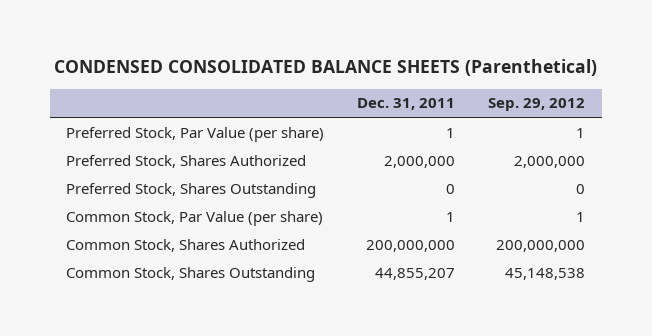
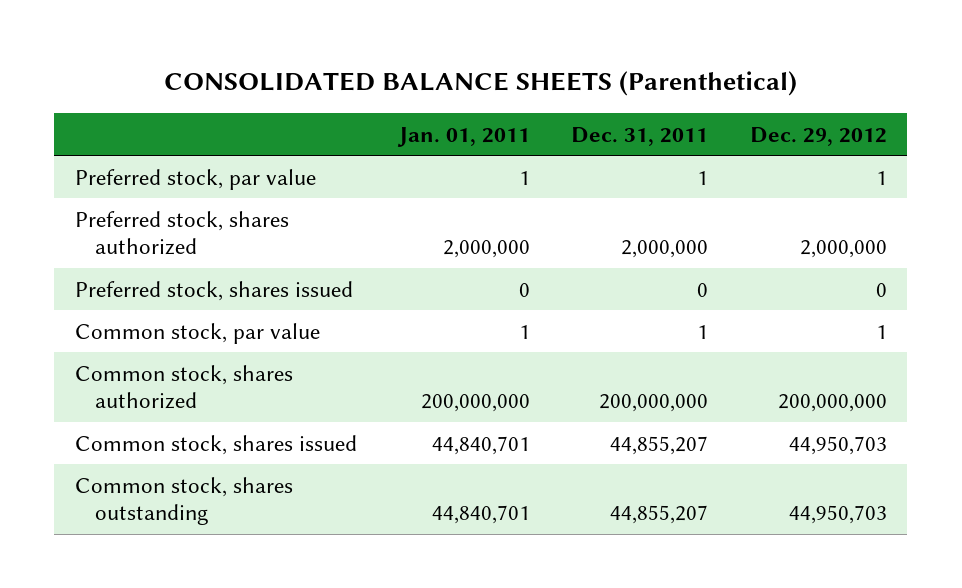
- CONDENSED CONSOLIDATED BALANCE SHEETS (Parenthetical)
+ CONSOLIDATED BALANCE SHEETS (Parenthetical)
- | Dec. 31, 2011 | Sep. 29, 2012
+ | Jan. 01, 2011 | Dec. 31, 2011 | Dec. 29, 2012
- Preferred Stock, Par Value (per share) | 1 | 1
- Preferred Stock, Shares Authorized | 2,000,000 | 2,000,000
- Preferred Stock, Shares Outstanding | 0 | 0
- Common Stock, Par Value (per share) | 1 | 1
- Common Stock, Shares Authorized | 200,000,000 | 200,000,000
- Common Stock, Shares Outstanding | 44,855,207 | 45,148,538
+ Preferred stock, par value | 1 | 1 | 1
+ Preferred stock, shares authorized | 2,000,000 | 2,000,000 | 2,000,000
+ Preferred stock, shares issued | 0 | 0 | 0
+ Common stock, par value | 1 | 1 | 1
+ Common stock, shares authorized | 200,000,000 | 200,000,000 | 200,000,000
+ Common stock, shares issued | 44,840,701 | 44,855,207 | 44,950,703
+ Common stock, shares outstanding | 44,840,701 | 44,855,207 | 44,950,703

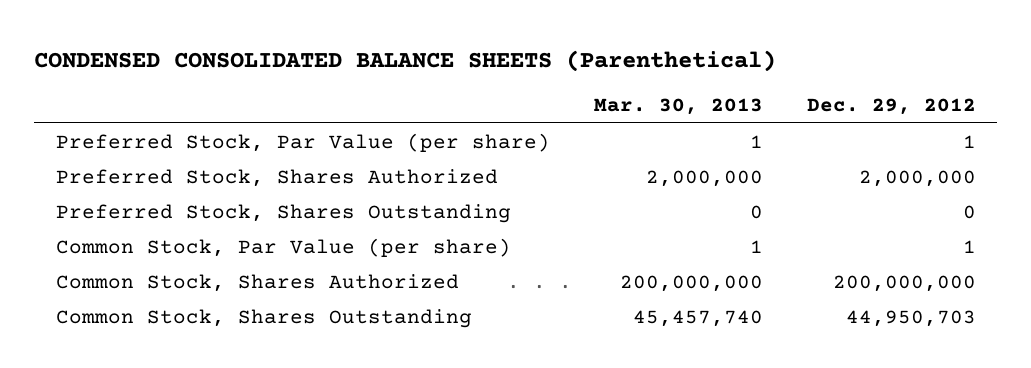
- CONSOLIDATED BALANCE SHEETS (Parenthetical)
+ CONDENSED CONSOLIDATED BALANCE SHEETS (Parenthetical)
- | Jan. 01, 2011 | Dec. 31, 2011 | Dec. 29, 2012
+ | Mar. 30, 2013 | Dec. 29, 2012
- Preferred stock, par value | 1 | 1 | 1
- Preferred stock, shares authorized | 2,000,000 | 2,000,000 | 2,000,000
- Preferred stock, shares issued | 0 | 0 | 0
- Common stock, par value | 1 | 1 | 1
- Common stock, shares authorized | 200,000,000 | 200,000,000 | 200,000,000
- Common stock, shares issued | 44,840,701 | 44,855,207 | 44,950,703
- Common stock, shares outstanding | 44,840,701 | 44,855,207 | 44,950,703
+ Preferred Stock, Par Value (per share) | 1 | 1
+ Preferred Stock, Shares Authorized | 2,000,000 | 2,000,000
+ Preferred Stock, Shares Outstanding | 0 | 0
+ Common Stock, Par Value (per share) | 1 | 1
+ Common Stock, Shares Authorized | 200,000,000 | 200,000,000
+ Common Stock, Shares Outstanding | 45,457,740 | 44,950,703

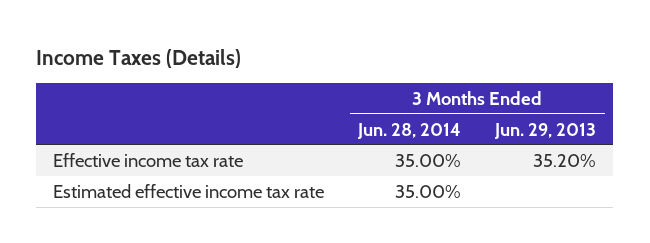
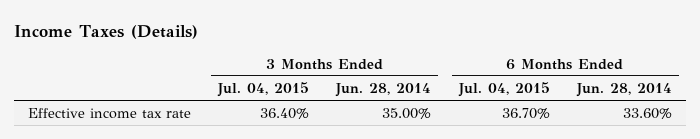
- | 3 Months Ended Jun. 28, 2014 | 3 Months Ended Jun. 29, 2013
+ | 3 Months Ended Jul. 04, 2015 | 3 Months Ended Jun. 28, 2014 | 6 Months Ended Jul. 04, 2015 | 6 Months Ended Jun. 28, 2014
- Estimated effective income tax rate | 35.00% |

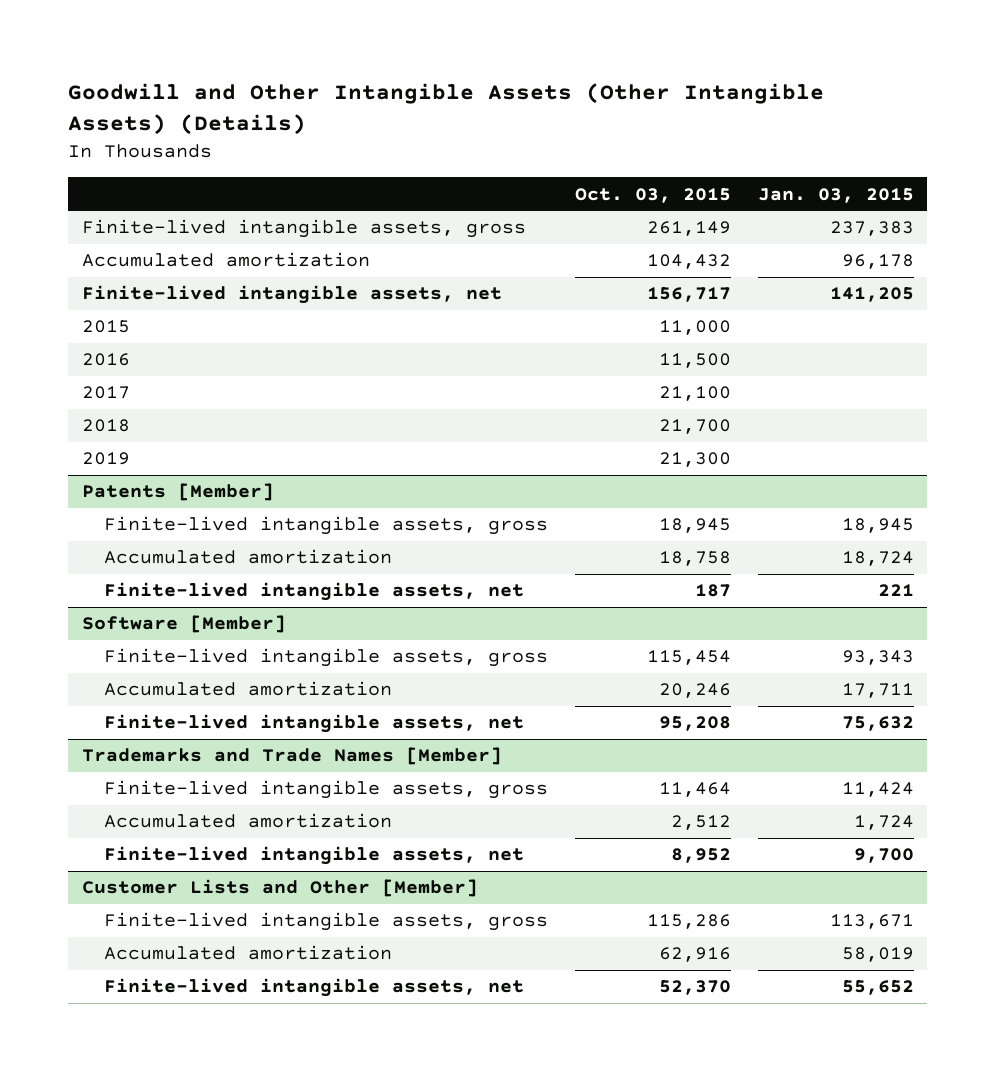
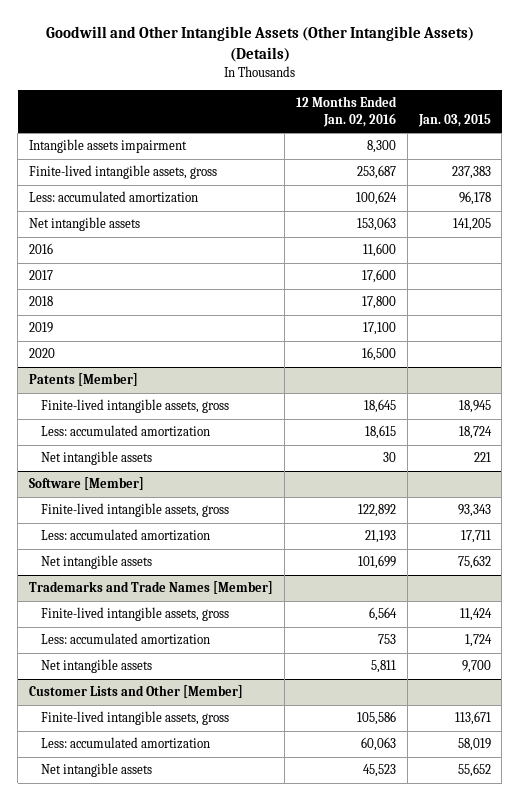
- | Oct. 03, 2015 | Jan. 03, 2015
+ | 12 Months Ended Jan. 02, 2016 | Jan. 03, 2015
+ Intangible assets impairment | 8,300 |
- Accumulated amortization | 104,432 | 96,178
- Finite-lived intangible assets, net | 156,717 | 141,205
- 2015 | 11,000 |
+ Less: accumulated amortization | 100,624 | 96,178
+ Net intangible assets | 153,063 | 141,205
+ 2020 | 16,500 |
@ Patents [Member]
- Accumulated amortization | 18,758 | 18,724
- Finite-lived intangible assets, net | 187 | 221
+ Less: accumulated amortization | 18,615 | 18,724
+ Net intangible assets | 30 | 221
@ Software [Member]
- Accumulated amortization | 20,246 | 17,711
- Finite-lived intangible assets, net | 95,208 | 75,632
+ Less: accumulated amortization | 21,193 | 17,711
+ Net intangible assets | 101,699 | 75,632
@ Trademarks and Trade Names [Member]
- Accumulated amortization | 2,512 | 1,724
- Finite-lived intangible assets, net | 8,952 | 9,700
+ Less: accumulated amortization | 753 | 1,724
+ Net intangible assets | 5,811 | 9,700
@ Customer Lists and Other [Member]
- Accumulated amortization | 62,916 | 58,019
- Finite-lived intangible assets, net | 52,370 | 55,652
+ Less: accumulated amortization | 60,063 | 58,019
+ Net intangible assets | 45,523 | 55,652

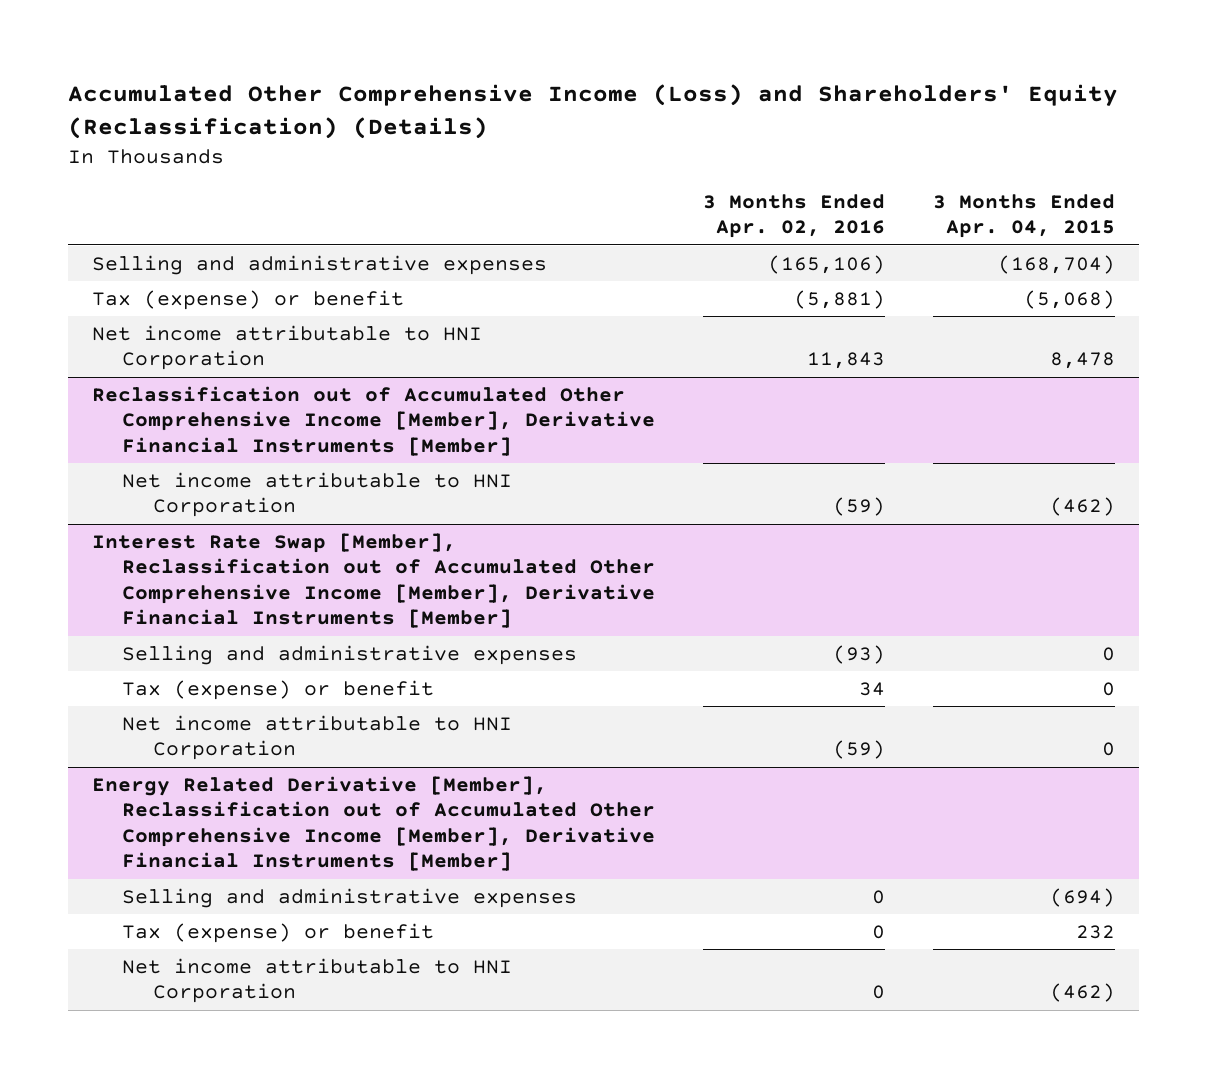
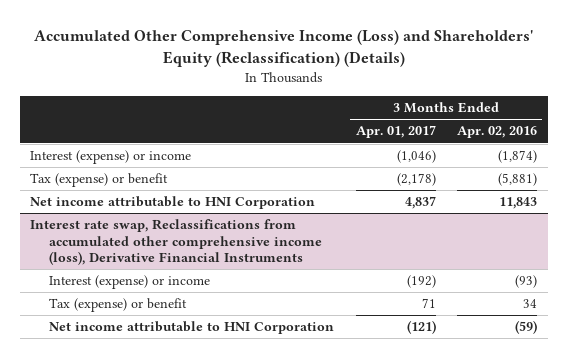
- | 3 Months Ended Apr. 02, 2016 | 3 Months Ended Apr. 04, 2015
+ | 3 Months Ended Apr. 01, 2017 | 3 Months Ended Apr. 02, 2016
- Selling and administrative expenses | (165,106) | (168,704)
+ Interest (expense) or income | (1,046) | (1,874)
- Reclassification out of Accumulated Other Comprehensive Income [Member], Derivative Financial Instruments [Member]
- Net income attributable to HNI Corporation | (59) | (462)
- Interest Rate Swap [Member], Reclassification out of Accumulated Other Comprehensive Income [Member], Derivative Financial Instruments [Member]
- Selling and administrative expenses | (93) | 0
+ Interest rate swap, Reclassifications from accumulated other comprehensive income (loss), Derivative Financial Instruments
+ Interest (expense) or income | (192) | (93)
- Energy Related Derivative [Member], Reclassification out of Accumulated Other Comprehensive Income [Member], Derivative Financial Instruments [Member]
- Selling and administrative expenses | 0 | (694)
- Tax (expense) or benefit | 0 | 232
- Net income attributable to HNI Corporation | 0 | (462)

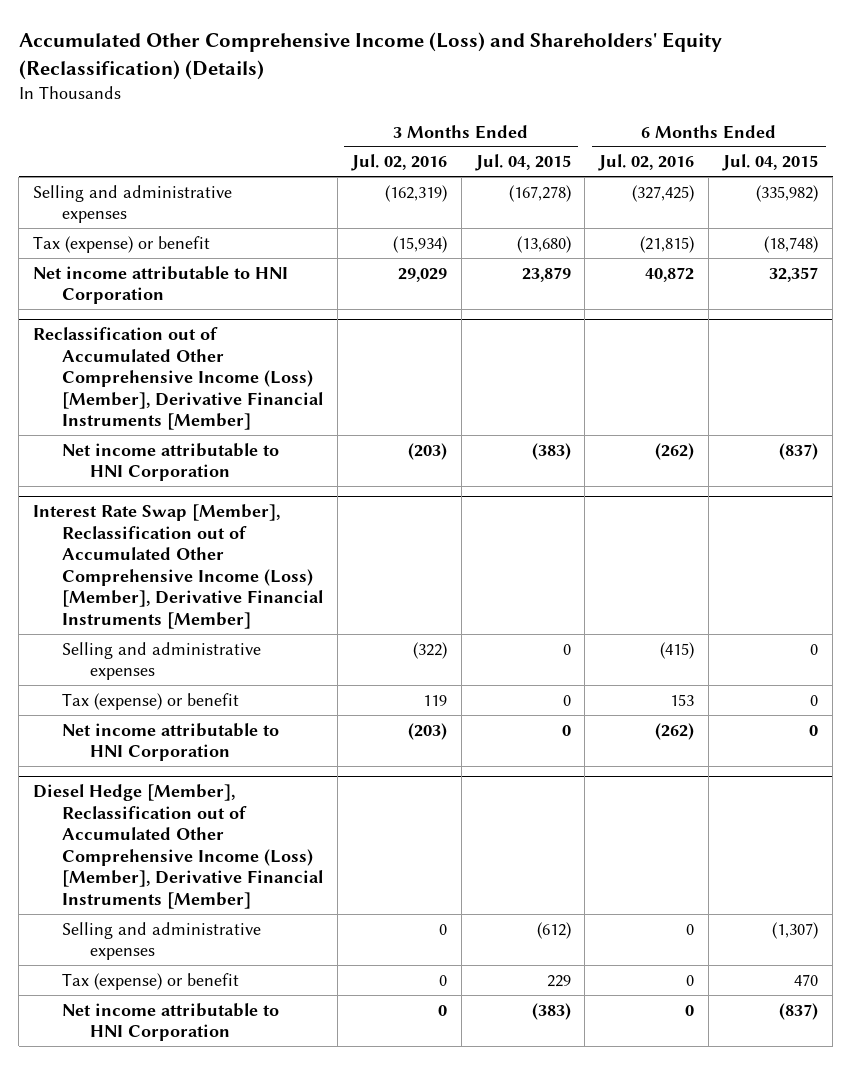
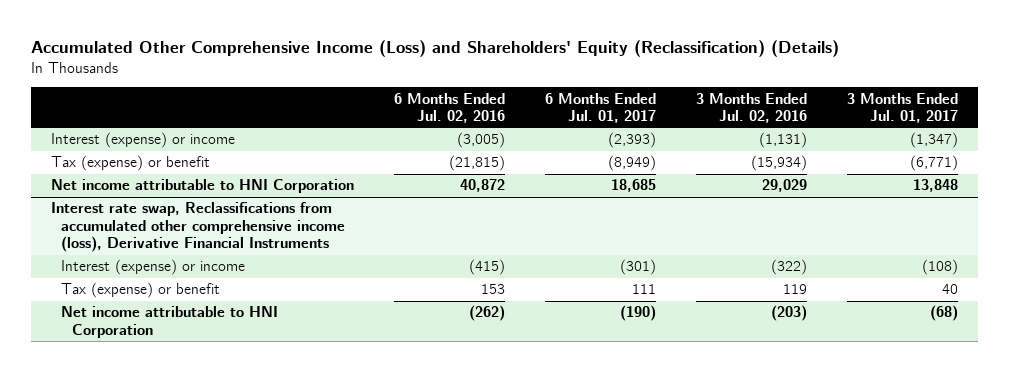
- | 3 Months Ended Jul. 02, 2016 | 3 Months Ended Jul. 04, 2015 | 6 Months Ended Jul. 02, 2016 | 6 Months Ended Jul. 04, 2015
+ | 6 Months Ended Jul. 02, 2016 | 6 Months Ended Jul. 01, 2017 | 3 Months Ended Jul. 02, 2016 | 3 Months Ended Jul. 01, 2017
- Selling and administrative expenses | (162,319) | (167,278) | (327,425) | (335,982)
+ Interest (expense) or income | (3,005) | (2,393) | (1,131) | (1,347)
- Reclassification out of Accumulated Other Comprehensive Income (Loss) [Member], Derivative Financial Instruments [Member]
- Net income attributable to HNI Corporation | (203) | (383) | (262) | (837)
- Interest Rate Swap [Member], Reclassification out of Accumulated Other Comprehensive Income (Loss) [Member], Derivative Financial Instruments [Member]
- Selling and administrative expenses | (322) | 0 | (415) | 0
+ Interest rate swap, Reclassifications from accumulated other comprehensive income (loss), Derivative Financial Instruments
+ Interest (expense) or income | (415) | (301) | (322) | (108)
- Diesel Hedge [Member], Reclassification out of Accumulated Other Comprehensive Income (Loss) [Member], Derivative Financial Instruments [Member]
- Selling and administrative expenses | 0 | (612) | 0 | (1,307)
- Tax (expense) or benefit | 0 | 229 | 0 | 470
- Net income attributable to HNI Corporation | 0 | (383) | 0 | (837)

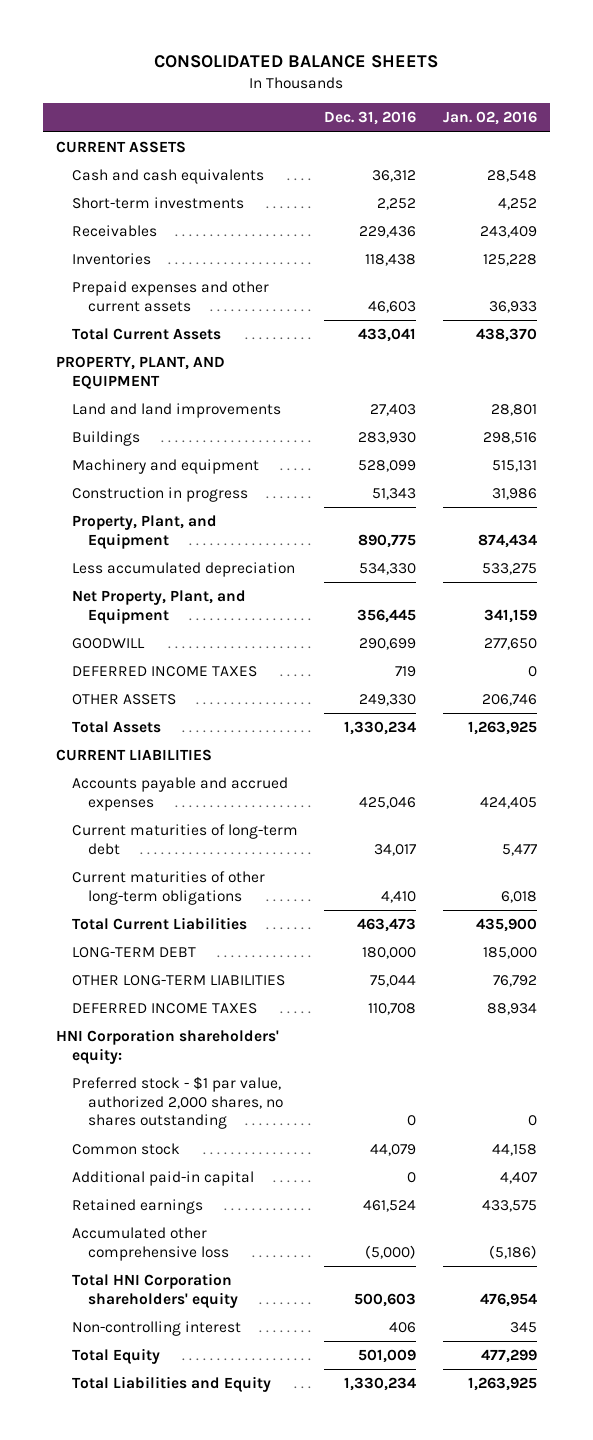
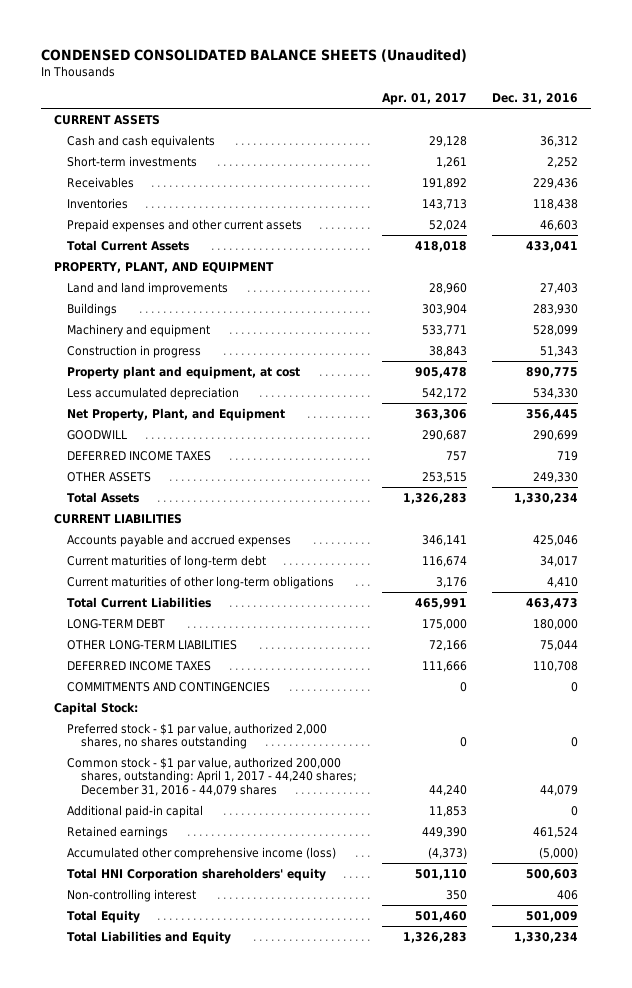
- CONSOLIDATED BALANCE SHEETS
+ CONDENSED CONSOLIDATED BALANCE SHEETS (Unaudited)
- | Dec. 31, 2016 | Jan. 02, 2016
+ | Apr. 01, 2017 | Dec. 31, 2016
- Property, Plant, and Equipment | 890,775 | 874,434
+ Property plant and equipment, at cost | 905,478 | 890,775
- HNI Corporation shareholders' equity:
+ COMMITMENTS AND CONTINGENCIES | 0 | 0
+ Capital Stock:
- Common stock | 44,079 | 44,158
+ Common stock - $1 par value, authorized 200,000 shares, outstanding: April 1, 2017 - 44,240 shares; December 31, 2016 - 44,079 shares | 44,240 | 44,079
- Accumulated other comprehensive loss | (5,000) | (5,186)
+ Accumulated other comprehensive income (loss) | (4,373) | (5,000)

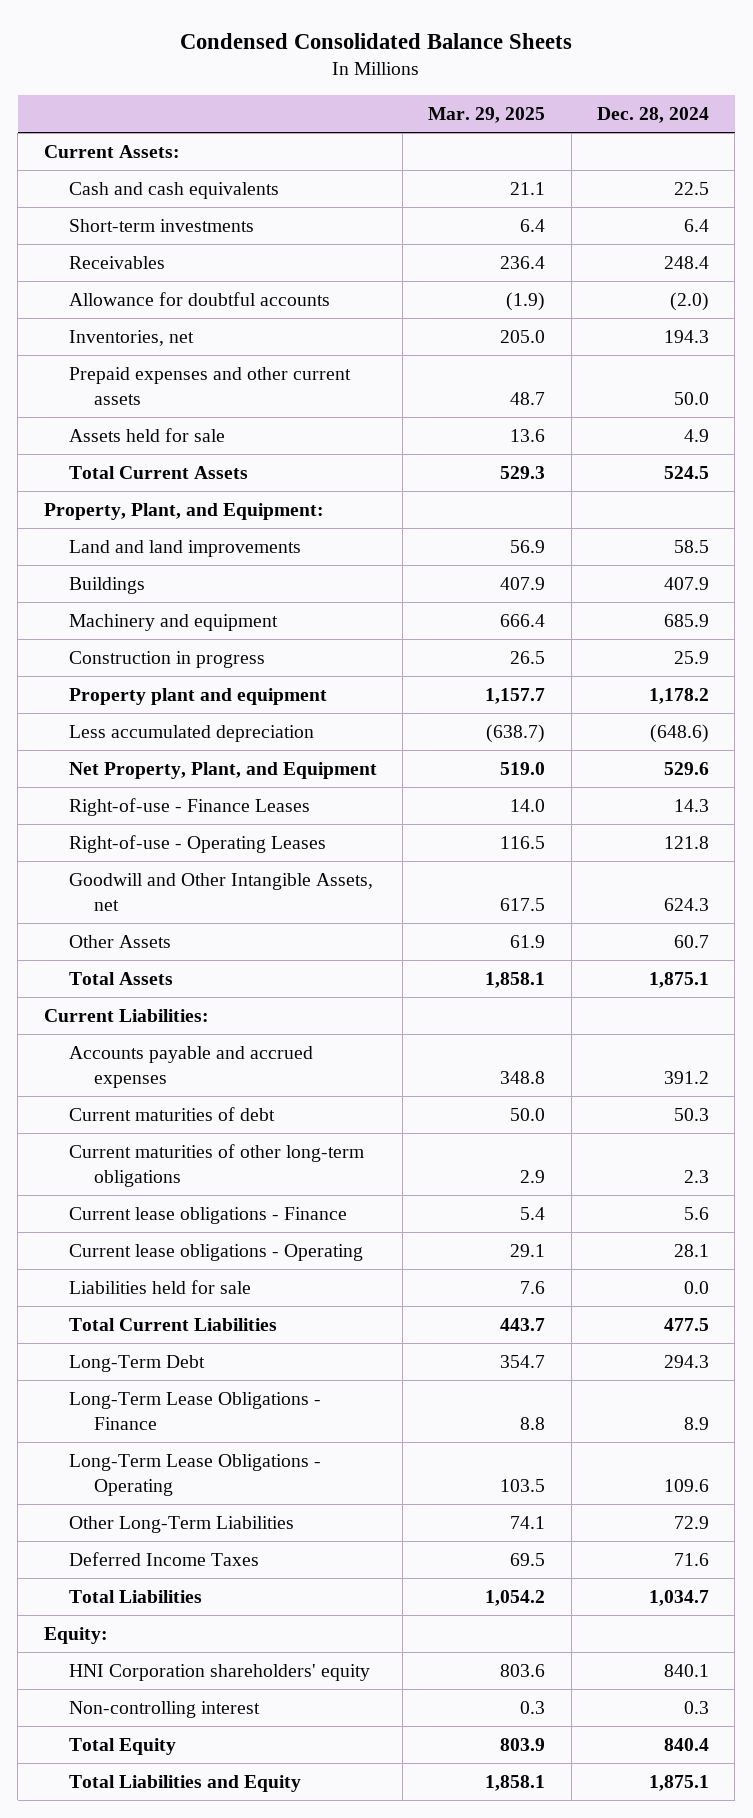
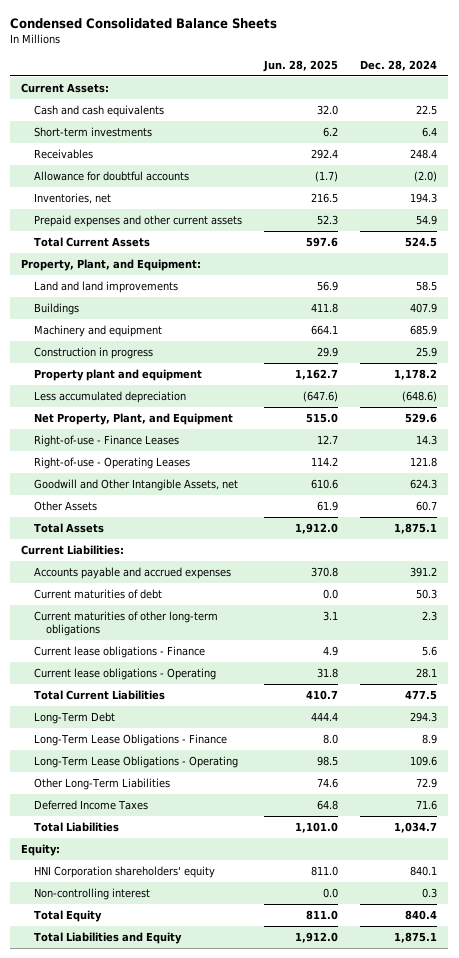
- | Mar. 29, 2025 | Dec. 28, 2024
+ | Jun. 28, 2025 | Dec. 28, 2024
- Prepaid expenses and other current assets | 48.7 | 50.0
- Assets held for sale | 13.6 | 4.9
+ Prepaid expenses and other current assets | 52.3 | 54.9
- Liabilities held for sale | 7.6 | 0.0

